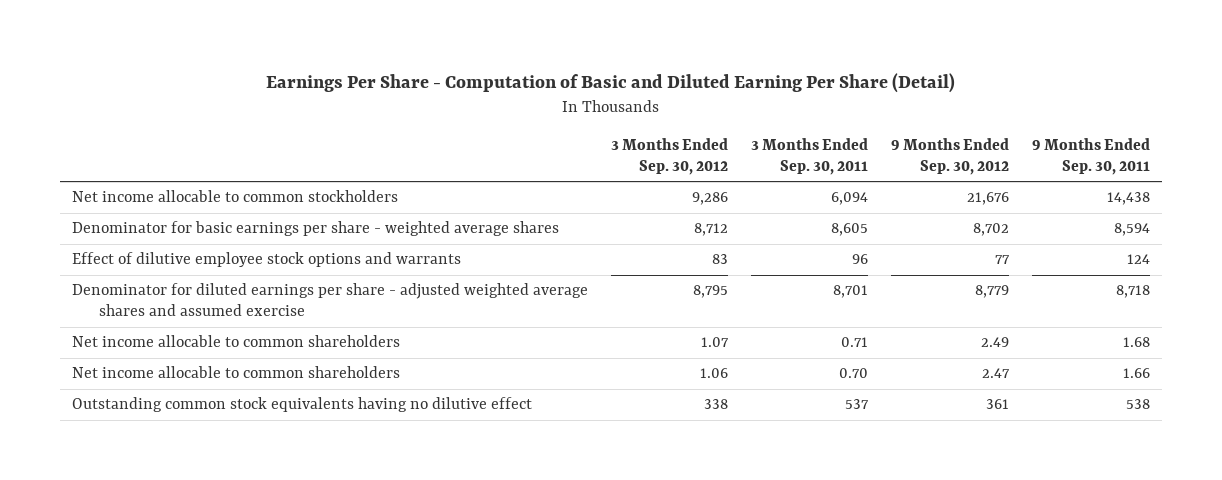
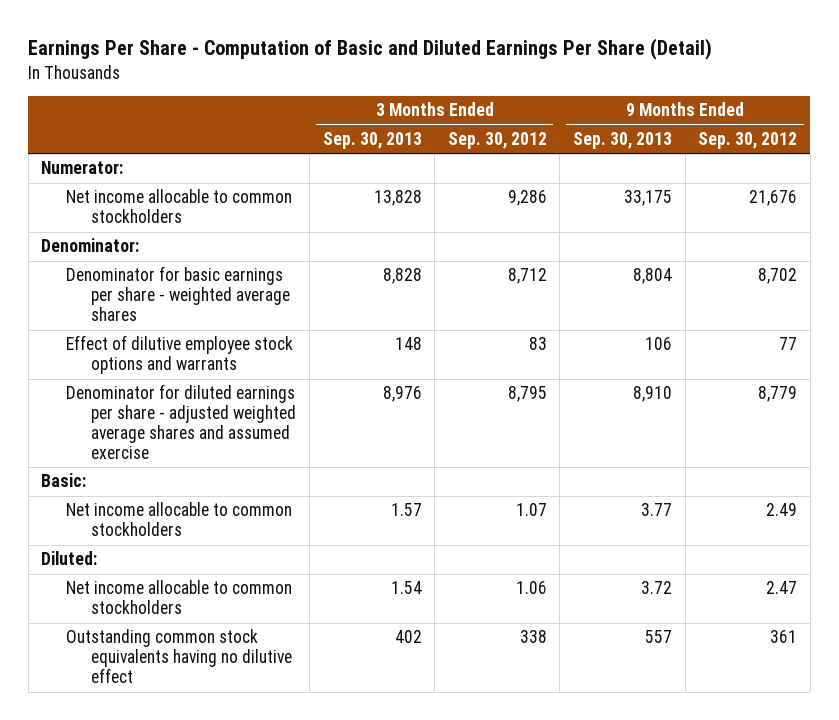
- Earnings Per Share - Computation of Basic and Diluted Earning Per Share (Detail)
+ Earnings Per Share - Computation of Basic and Diluted Earnings Per Share (Detail)
- | 3 Months Ended Sep. 30, 2012 | 3 Months Ended Sep. 30, 2011 | 9 Months Ended Sep. 30, 2012 | 9 Months Ended Sep. 30, 2011
+ | 3 Months Ended Sep. 30, 2013 | 3 Months Ended Sep. 30, 2012 | 9 Months Ended Sep. 30, 2013 | 9 Months Ended Sep. 30, 2012
+ Numerator:
+ Denominator:
- Net income allocable to common shareholders | 1.07 | 0.71 | 2.49 | 1.68
- Net income allocable to common shareholders | 1.06 | 0.70 | 2.47 | 1.66
+ Basic:
+ Net income allocable to common stockholders | 1.57 | 1.07 | 3.77 | 2.49
+ Diluted:
+ Net income allocable to common stockholders | 1.54 | 1.06 | 3.72 | 2.47

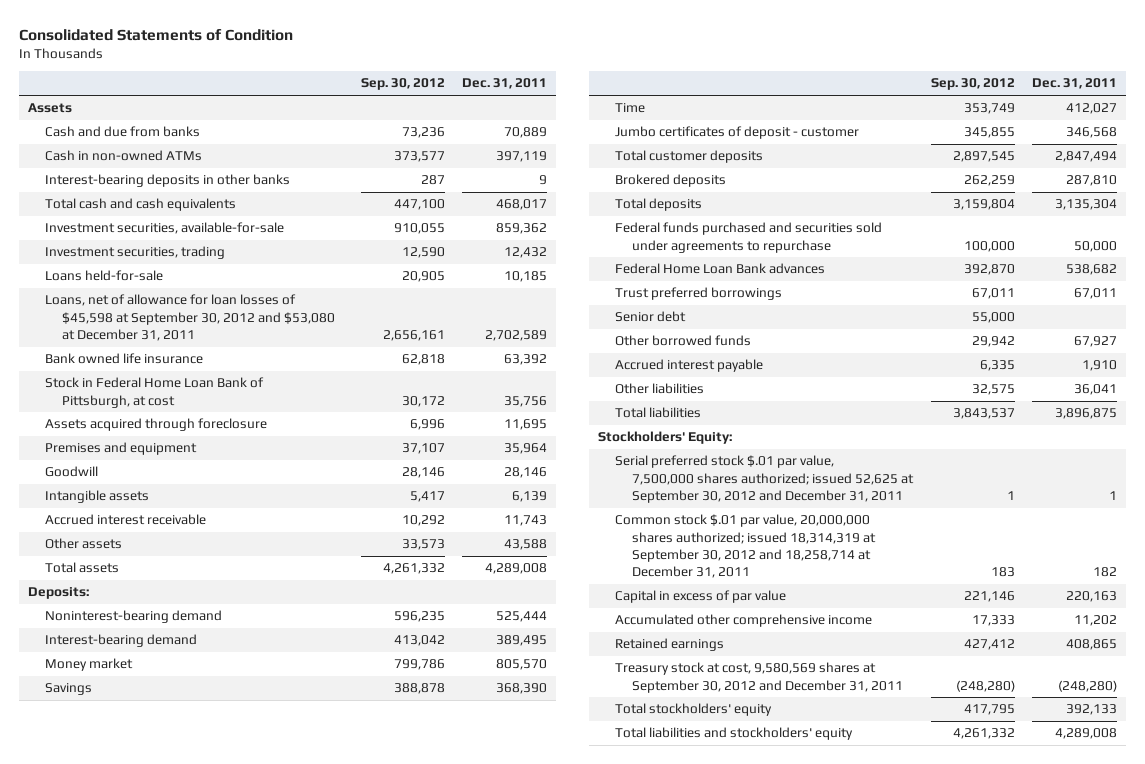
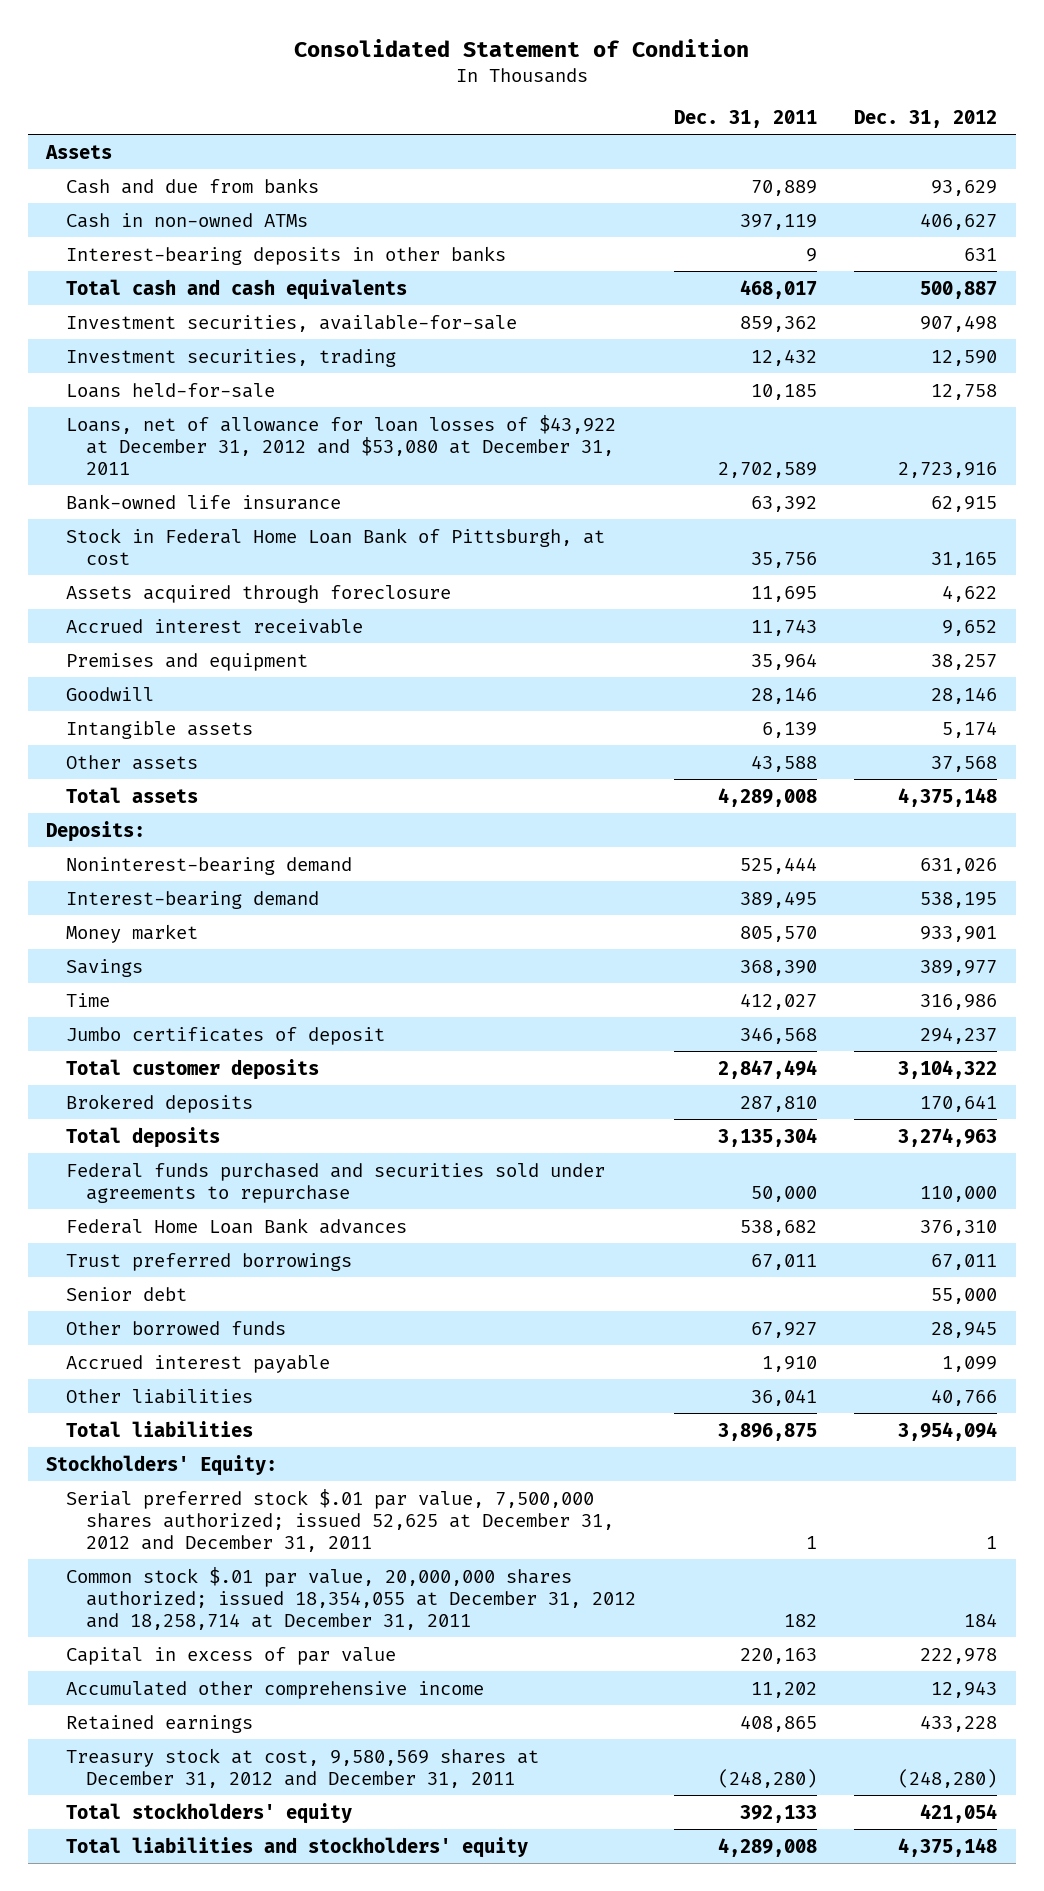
- Consolidated Statements of Condition
+ Consolidated Statement of Condition
- | Sep. 30, 2012 | Dec. 31, 2011
+ | Dec. 31, 2011 | Dec. 31, 2012
- Loans, net of allowance for loan losses of $45,598 at September 30, 2012 and $53,080 at December 31, 2011 | 2,656,161 | 2,702,589
- Bank owned life insurance | 62,818 | 63,392
+ Loans, net of allowance for loan losses of $43,922 at December 31, 2012 and $53,080 at December 31, 2011 | 2,702,589 | 2,723,916
+ Bank-owned life insurance | 63,392 | 62,915
moved up: Accrued interest receivable | 11,743 | 9,652
- Jumbo certificates of deposit - customer | 345,855 | 346,568
+ Jumbo certificates of deposit | 346,568 | 294,237
- Serial preferred stock $.01 par value, 7,500,000 shares authorized; issued 52,625 at September 30, 2012 and December 31, 2011 | 1 | 1
- Common stock $.01 par value, 20,000,000 shares authorized; issued 18,314,319 at September 30, 2012 and 18,258,714 at December 31, 2011 | 183 | 182
+ Serial preferred stock $.01 par value, 7,500,000 shares authorized; issued 52,625 at December 31, 2012 and December 31, 2011 | 1 | 1
+ Common stock $.01 par value, 20,000,000 shares authorized; issued 18,354,055 at December 31, 2012 and 18,258,714 at December 31, 2011 | 182 | 184
- Treasury stock at cost, 9,580,569 shares at September 30, 2012 and December 31, 2011 | (248,280) | (248,280)
+ Treasury stock at cost, 9,580,569 shares at December 31, 2012 and December 31, 2011 | (248,280) | (248,280)

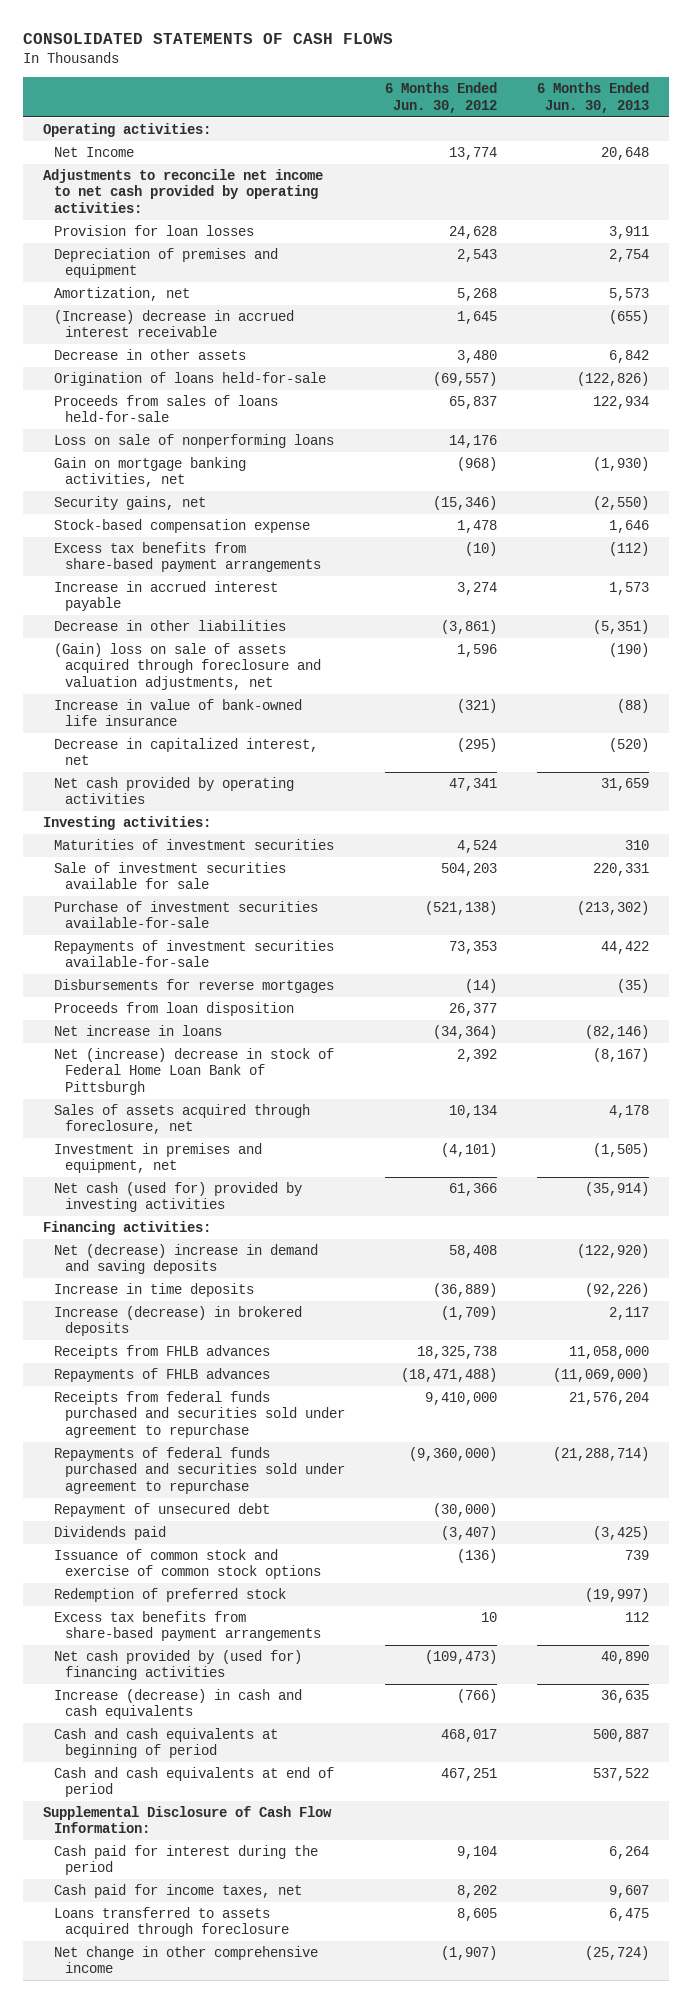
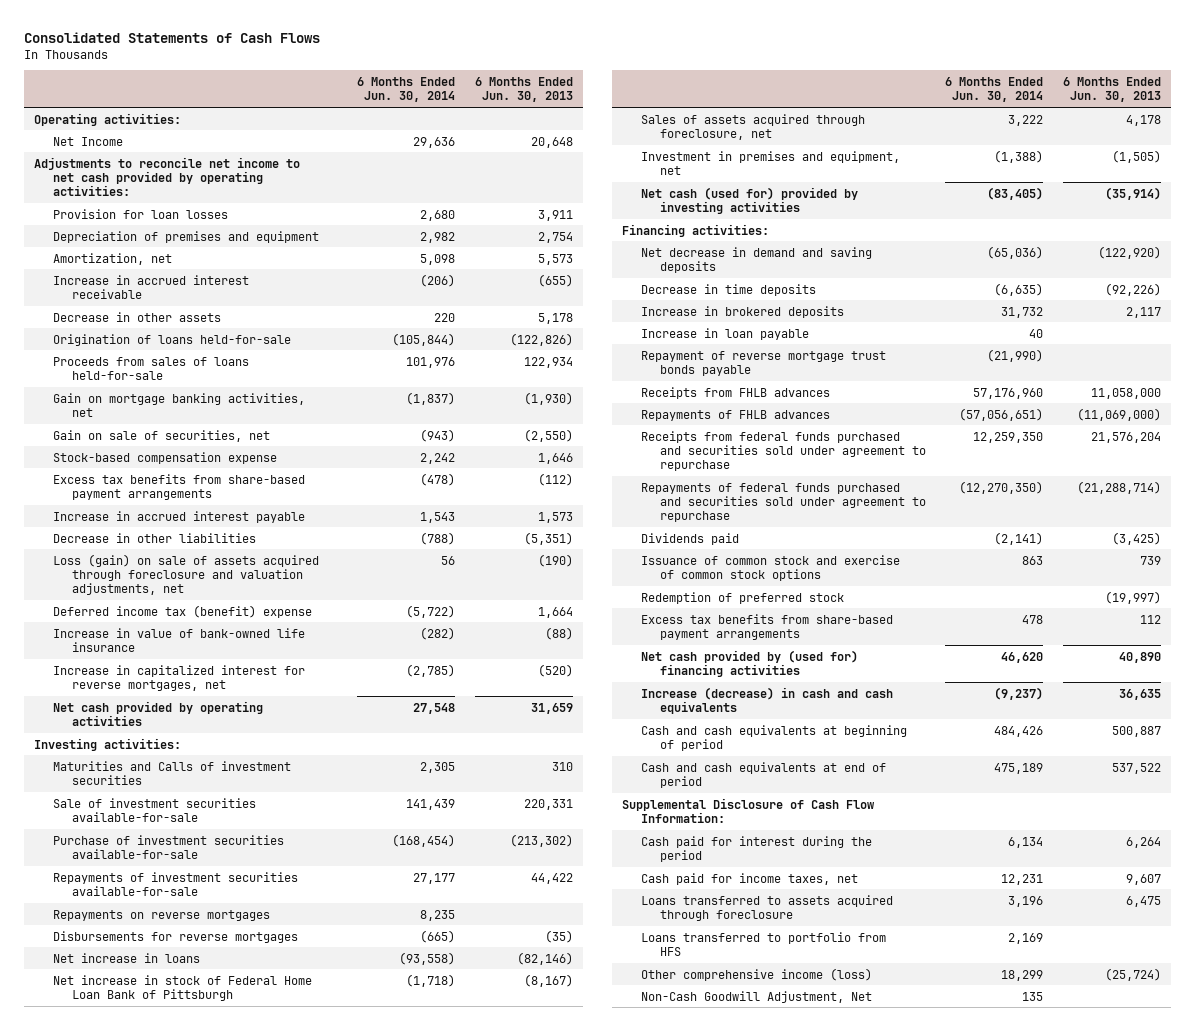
- CONSOLIDATED STATEMENTS OF CASH FLOWS
+ Consolidated Statements of Cash Flows
- | 6 Months Ended Jun. 30, 2012 | 6 Months Ended Jun. 30, 2013
+ | 6 Months Ended Jun. 30, 2014 | 6 Months Ended Jun. 30, 2013
- (Increase) decrease in accrued interest receivable | 1,645 | (655)
- Decrease in other assets | 3,480 | 6,842
+ Increase in accrued interest receivable | (206) | (655)
+ Decrease in other assets | 220 | 5,178
- Loss on sale of nonperforming loans | 14,176 |
- Security gains, net | (15,346) | (2,550)
+ Gain on sale of securities, net | (943) | (2,550)
- (Gain) loss on sale of assets acquired through foreclosure and valuation adjustments, net | 1,596 | (190)
+ Loss (gain) on sale of assets acquired through foreclosure and valuation adjustments, net | 56 | (190)
+ Deferred income tax (benefit) expense | (5,722) | 1,664
- Decrease in capitalized interest, net | (295) | (520)
+ Increase in capitalized interest for reverse mortgages, net | (2,785) | (520)
- Maturities of investment securities | 4,524 | 310
- Sale of investment securities available for sale | 504,203 | 220,331
+ Maturities and Calls of investment securities | 2,305 | 310
+ Sale of investment securities available-for-sale | 141,439 | 220,331
+ Repayments on reverse mortgages | 8,235 |
- Proceeds from loan disposition | 26,377 |
- Net (increase) decrease in stock of Federal Home Loan Bank of Pittsburgh | 2,392 | (8,167)
+ Net increase in stock of Federal Home Loan Bank of Pittsburgh | (1,718) | (8,167)
- Net (decrease) increase in demand and saving deposits | 58,408 | (122,920)
- Increase in time deposits | (36,889) | (92,226)
- Increase (decrease) in brokered deposits | (1,709) | 2,117
+ Net decrease in demand and saving deposits | (65,036) | (122,920)
+ Decrease in time deposits | (6,635) | (92,226)
+ Increase in brokered deposits | 31,732 | 2,117
+ Increase in loan payable | 40 |
+ Repayment of reverse mortgage trust bonds payable | (21,990) |
- Repayment of unsecured debt | (30,000) |
- Net change in other comprehensive income | (1,907) | (25,724)
+ Loans transferred to portfolio from HFS | 2,169 |
+ Other comprehensive income (loss) | 18,299 | (25,724)
+ Non-Cash Goodwill Adjustment, Net | 135 |

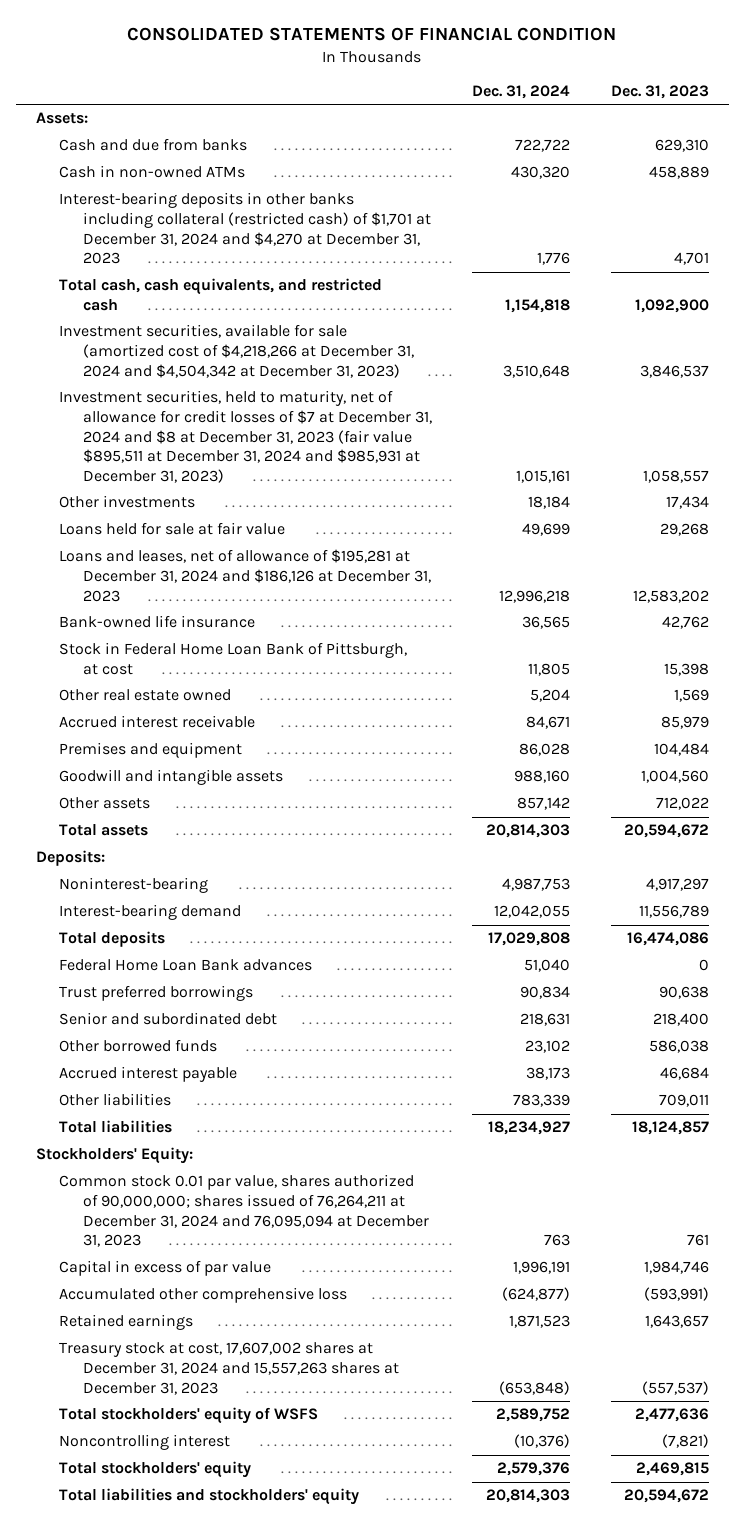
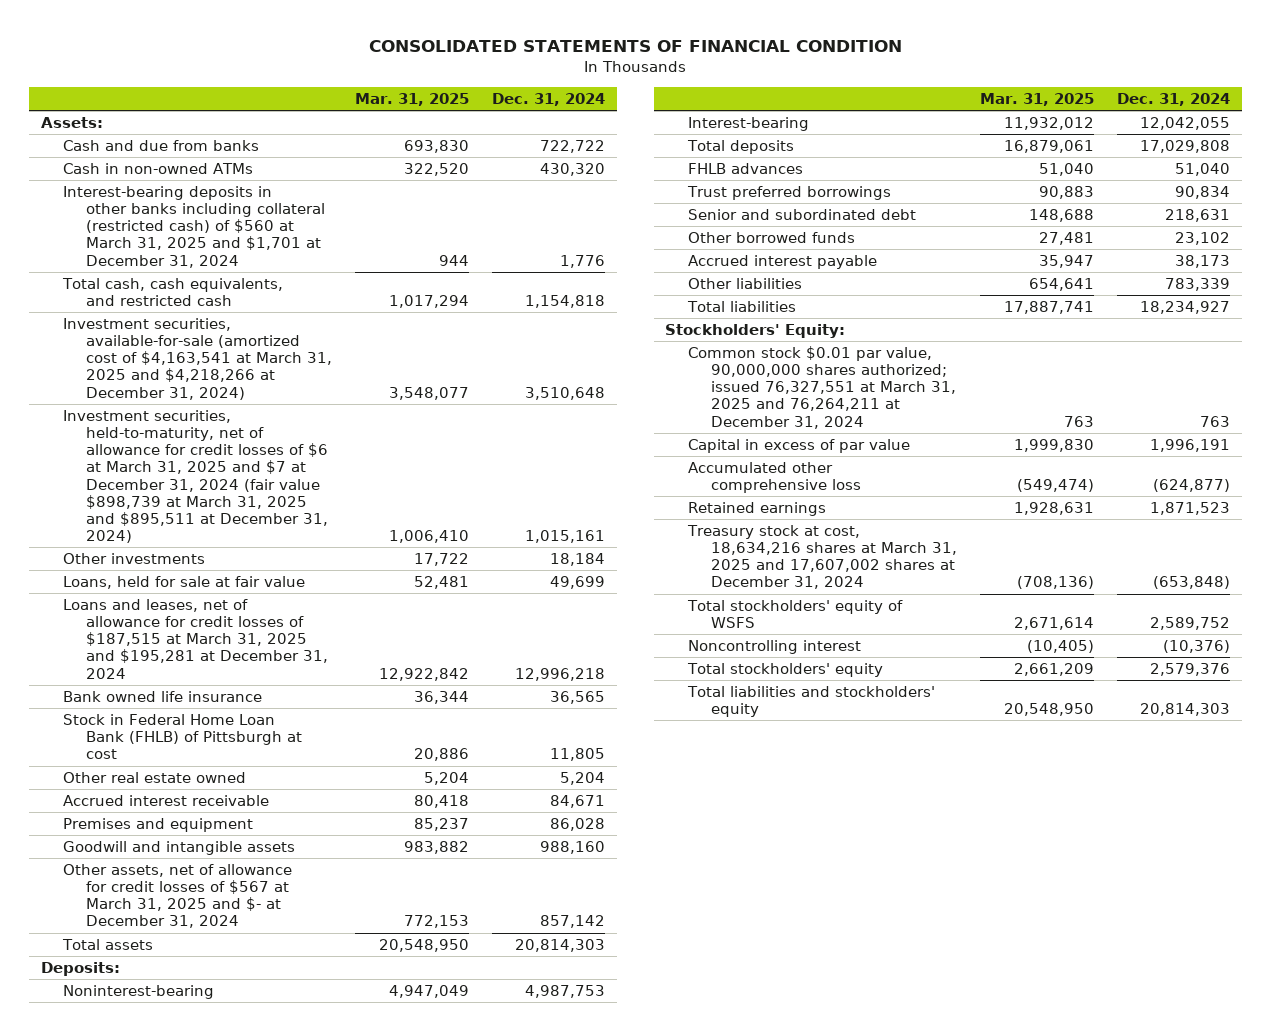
- | Dec. 31, 2024 | Dec. 31, 2023
+ | Mar. 31, 2025 | Dec. 31, 2024
- Interest-bearing deposits in other banks including collateral (restricted cash) of $1,701 at December 31, 2024 and $4,270 at December 31, 2023 | 1,776 | 4,701
+ Interest-bearing deposits in other banks including collateral (restricted cash) of $560 at March 31, 2025 and $1,701 at December 31, 2024 | 944 | 1,776
- Investment securities, available for sale (amortized cost of $4,218,266 at December 31, 2024 and $4,504,342 at December 31, 2023) | 3,510,648 | 3,846,537
- Investment securities, held to maturity, net of allowance for credit losses of $7 at December 31, 2024 and $8 at December 31, 2023 (fair value $895,511 at December 31, 2024 and $985,931 at December 31, 2023) | 1,015,161 | 1,058,557
+ Investment securities, available-for-sale (amortized cost of $4,163,541 at March 31, 2025 and $4,218,266 at December 31, 2024) | 3,548,077 | 3,510,648
+ Investment securities, held-to-maturity, net of allowance for credit losses of $6 at March 31, 2025 and $7 at December 31, 2024 (fair value $898,739 at March 31, 2025 and $895,511 at December 31, 2024) | 1,006,410 | 1,015,161
- Loans held for sale at fair value | 49,699 | 29,268
- Loans and leases, net of allowance of $195,281 at December 31, 2024 and $186,126 at December 31, 2023 | 12,996,218 | 12,583,202
- Bank-owned life insurance | 36,565 | 42,762
- Stock in Federal Home Loan Bank of Pittsburgh, at cost | 11,805 | 15,398
+ Loans, held for sale at fair value | 52,481 | 49,699
+ Loans and leases, net of allowance for credit losses of $187,515 at March 31, 2025 and $195,281 at December 31, 2024 | 12,922,842 | 12,996,218
+ Bank owned life insurance | 36,344 | 36,565
+ Stock in Federal Home Loan Bank (FHLB) of Pittsburgh at cost | 20,886 | 11,805
- Other assets | 857,142 | 712,022
+ Other assets, net of allowance for credit losses of $567 at March 31, 2025 and $- at December 31, 2024 | 772,153 | 857,142
- Interest-bearing demand | 12,042,055 | 11,556,789
+ Interest-bearing | 11,932,012 | 12,042,055
- Federal Home Loan Bank advances | 51,040 | 0
+ FHLB advances | 51,040 | 51,040
- Common stock 0.01 par value, shares authorized of 90,000,000; shares issued of 76,264,211 at December 31, 2024 and 76,095,094 at December 31, 2023 | 763 | 761
+ Common stock $0.01 par value, 90,000,000 shares authorized; issued 76,327,551 at March 31, 2025 and 76,264,211 at December 31, 2024 | 763 | 763
- Treasury stock at cost, 17,607,002 shares at December 31, 2024 and 15,557,263 shares at December 31, 2023 | (653,848) | (557,537)
+ Treasury stock at cost, 18,634,216 shares at March 31, 2025 and 17,607,002 shares at December 31, 2024 | (708,136) | (653,848)

